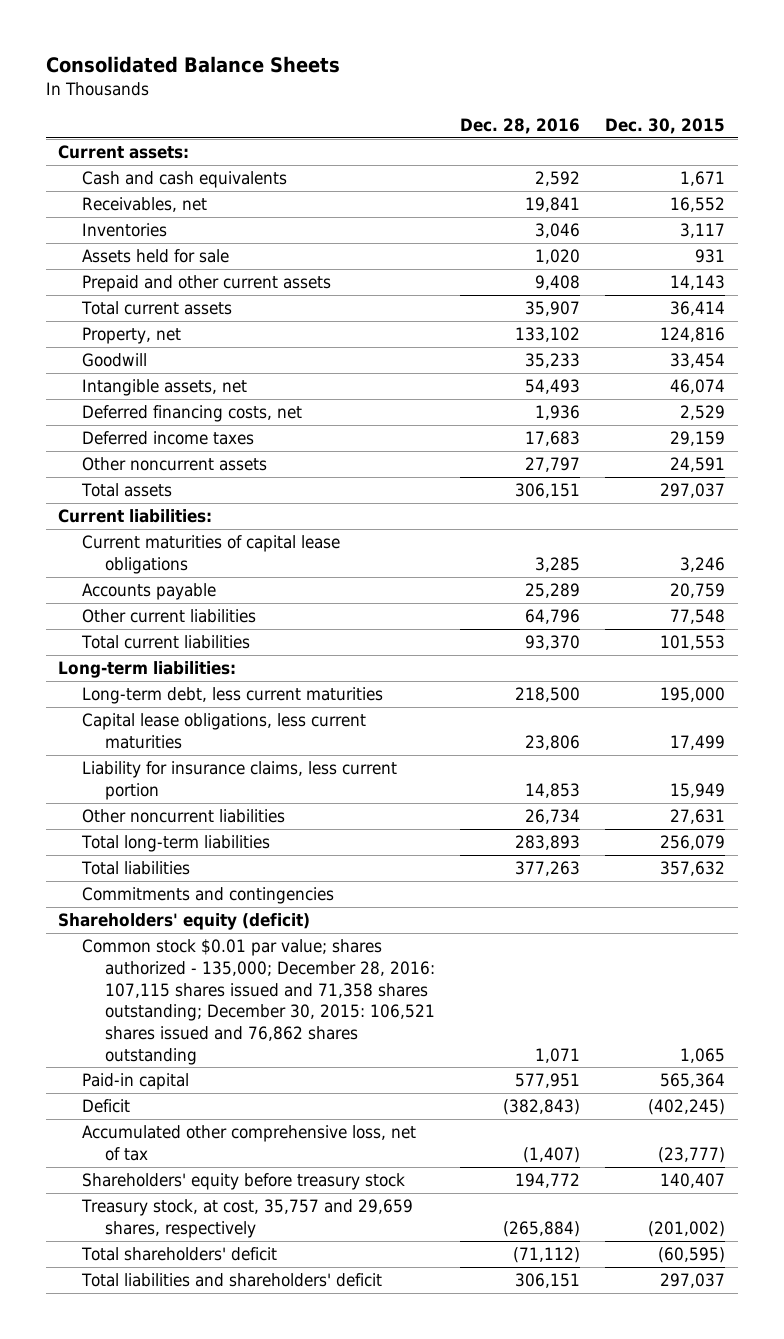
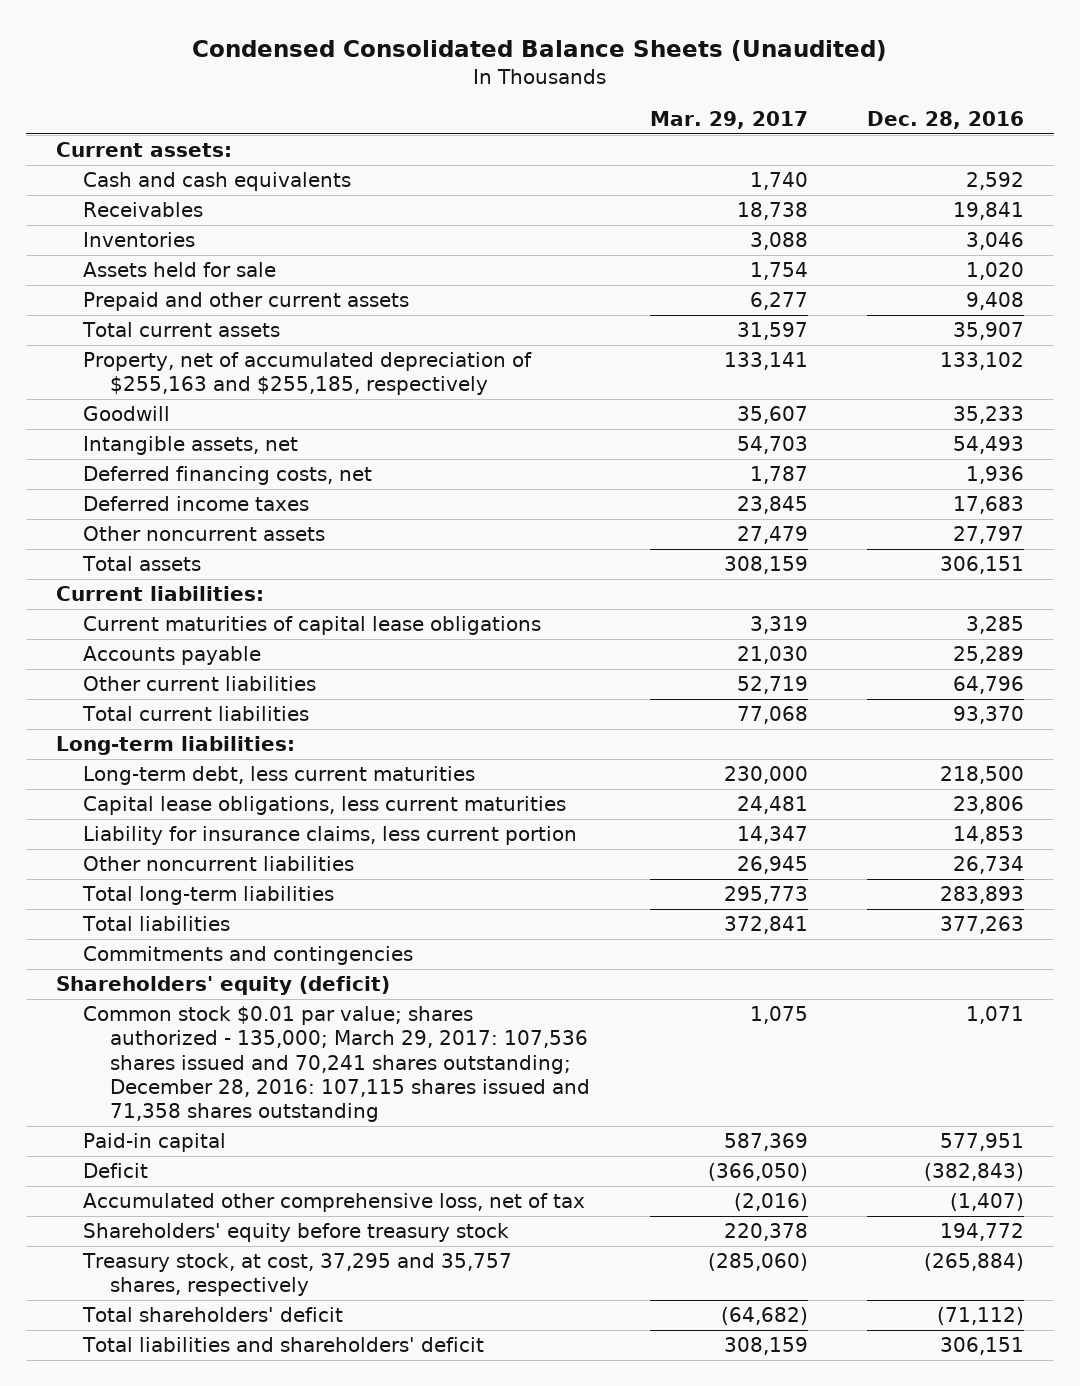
- Consolidated Balance Sheets
+ Condensed Consolidated Balance Sheets (Unaudited)
- | Dec. 28, 2016 | Dec. 30, 2015
+ | Mar. 29, 2017 | Dec. 28, 2016
- Receivables, net | 19,841 | 16,552
+ Receivables | 18,738 | 19,841
- Property, net | 133,102 | 124,816
+ Property, net of accumulated depreciation of $255,163 and $255,185, respectively | 133,141 | 133,102
- Common stock $0.01 par value; shares authorized - 135,000; December 28, 2016: 107,115 shares issued and 71,358 shares outstanding; December 30, 2015: 106,521 shares issued and 76,862 shares outstanding | 1,071 | 1,065
+ Common stock $0.01 par value; shares authorized - 135,000; March 29, 2017: 107,536 shares issued and 70,241 shares outstanding; December 28, 2016: 107,115 shares issued and 71,358 shares outstanding | 1,075 | 1,071
- Treasury stock, at cost, 35,757 and 29,659 shares, respectively | (265,884) | (201,002)
+ Treasury stock, at cost, 37,295 and 35,757 shares, respectively | (285,060) | (265,884)

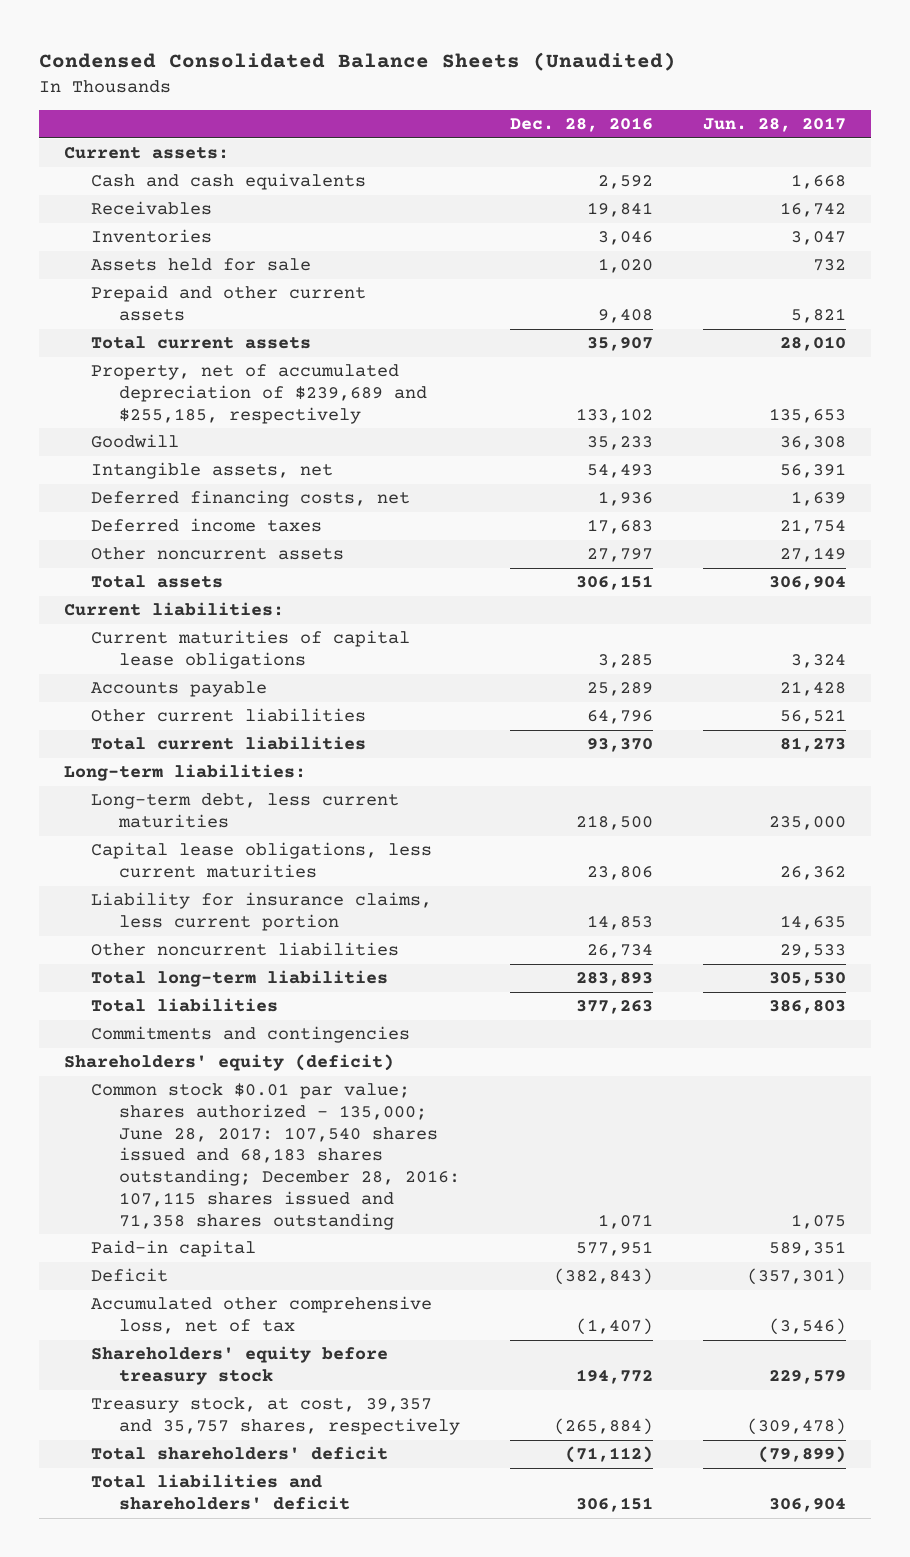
- | Mar. 29, 2017 | Dec. 28, 2016
+ | Dec. 28, 2016 | Jun. 28, 2017
- Property, net of accumulated depreciation of $255,163 and $255,185, respectively | 133,141 | 133,102
+ Property, net of accumulated depreciation of $239,689 and $255,185, respectively | 133,102 | 135,653
- Common stock $0.01 par value; shares authorized - 135,000; March 29, 2017: 107,536 shares issued and 70,241 shares outstanding; December 28, 2016: 107,115 shares issued and 71,358 shares outstanding | 1,075 | 1,071
+ Common stock $0.01 par value; shares authorized - 135,000; June 28, 2017: 107,540 shares issued and 68,183 shares outstanding; December 28, 2016: 107,115 shares issued and 71,358 shares outstanding | 1,071 | 1,075
- Treasury stock, at cost, 37,295 and 35,757 shares, respectively | (285,060) | (265,884)
+ Treasury stock, at cost, 39,357 and 35,757 shares, respectively | (265,884) | (309,478)

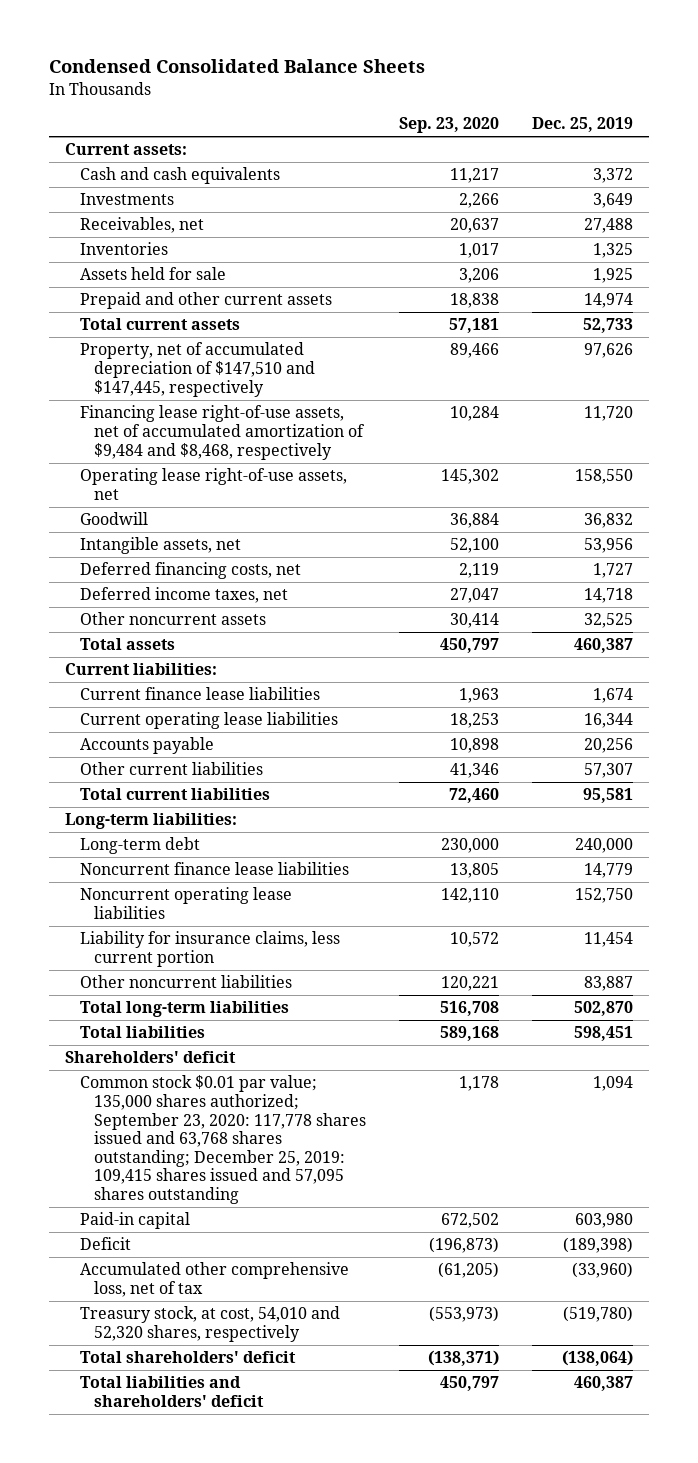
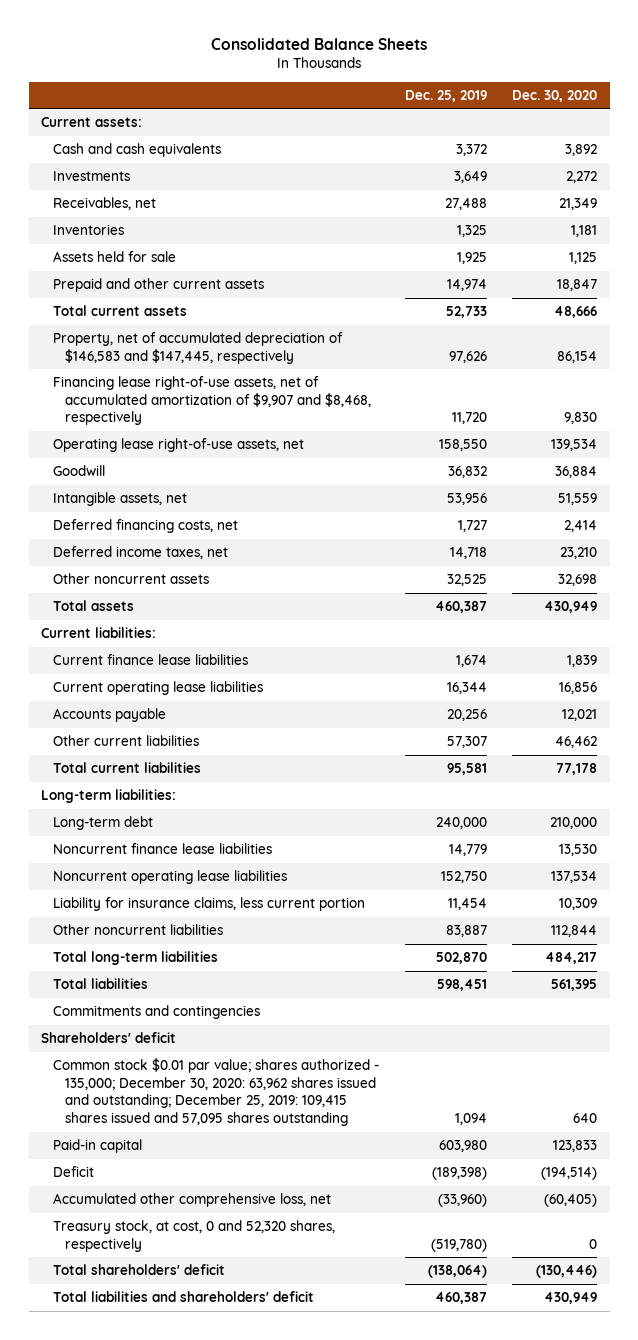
- Condensed Consolidated Balance Sheets
+ Consolidated Balance Sheets
- | Sep. 23, 2020 | Dec. 25, 2019
+ | Dec. 25, 2019 | Dec. 30, 2020
- Property, net of accumulated depreciation of $147,510 and $147,445, respectively | 89,466 | 97,626
- Financing lease right-of-use assets, net of accumulated amortization of $9,484 and $8,468, respectively | 10,284 | 11,720
+ Property, net of accumulated depreciation of $146,583 and $147,445, respectively | 97,626 | 86,154
+ Financing lease right-of-use assets, net of accumulated amortization of $9,907 and $8,468, respectively | 11,720 | 9,830
+ Commitments and contingencies
- Common stock $0.01 par value; 135,000 shares authorized; September 23, 2020: 117,778 shares issued and 63,768 shares outstanding; December 25, 2019: 109,415 shares issued and 57,095 shares outstanding | 1,178 | 1,094
+ Common stock $0.01 par value; shares authorized - 135,000; December 30, 2020: 63,962 shares issued and outstanding; December 25, 2019: 109,415 shares issued and 57,095 shares outstanding | 1,094 | 640
- Accumulated other comprehensive loss, net of tax | (61,205) | (33,960)
- Treasury stock, at cost, 54,010 and 52,320 shares, respectively | (553,973) | (519,780)
+ Accumulated other comprehensive loss, net | (33,960) | (60,405)
+ Treasury stock, at cost, 0 and 52,320 shares, respectively | (519,780) | 0

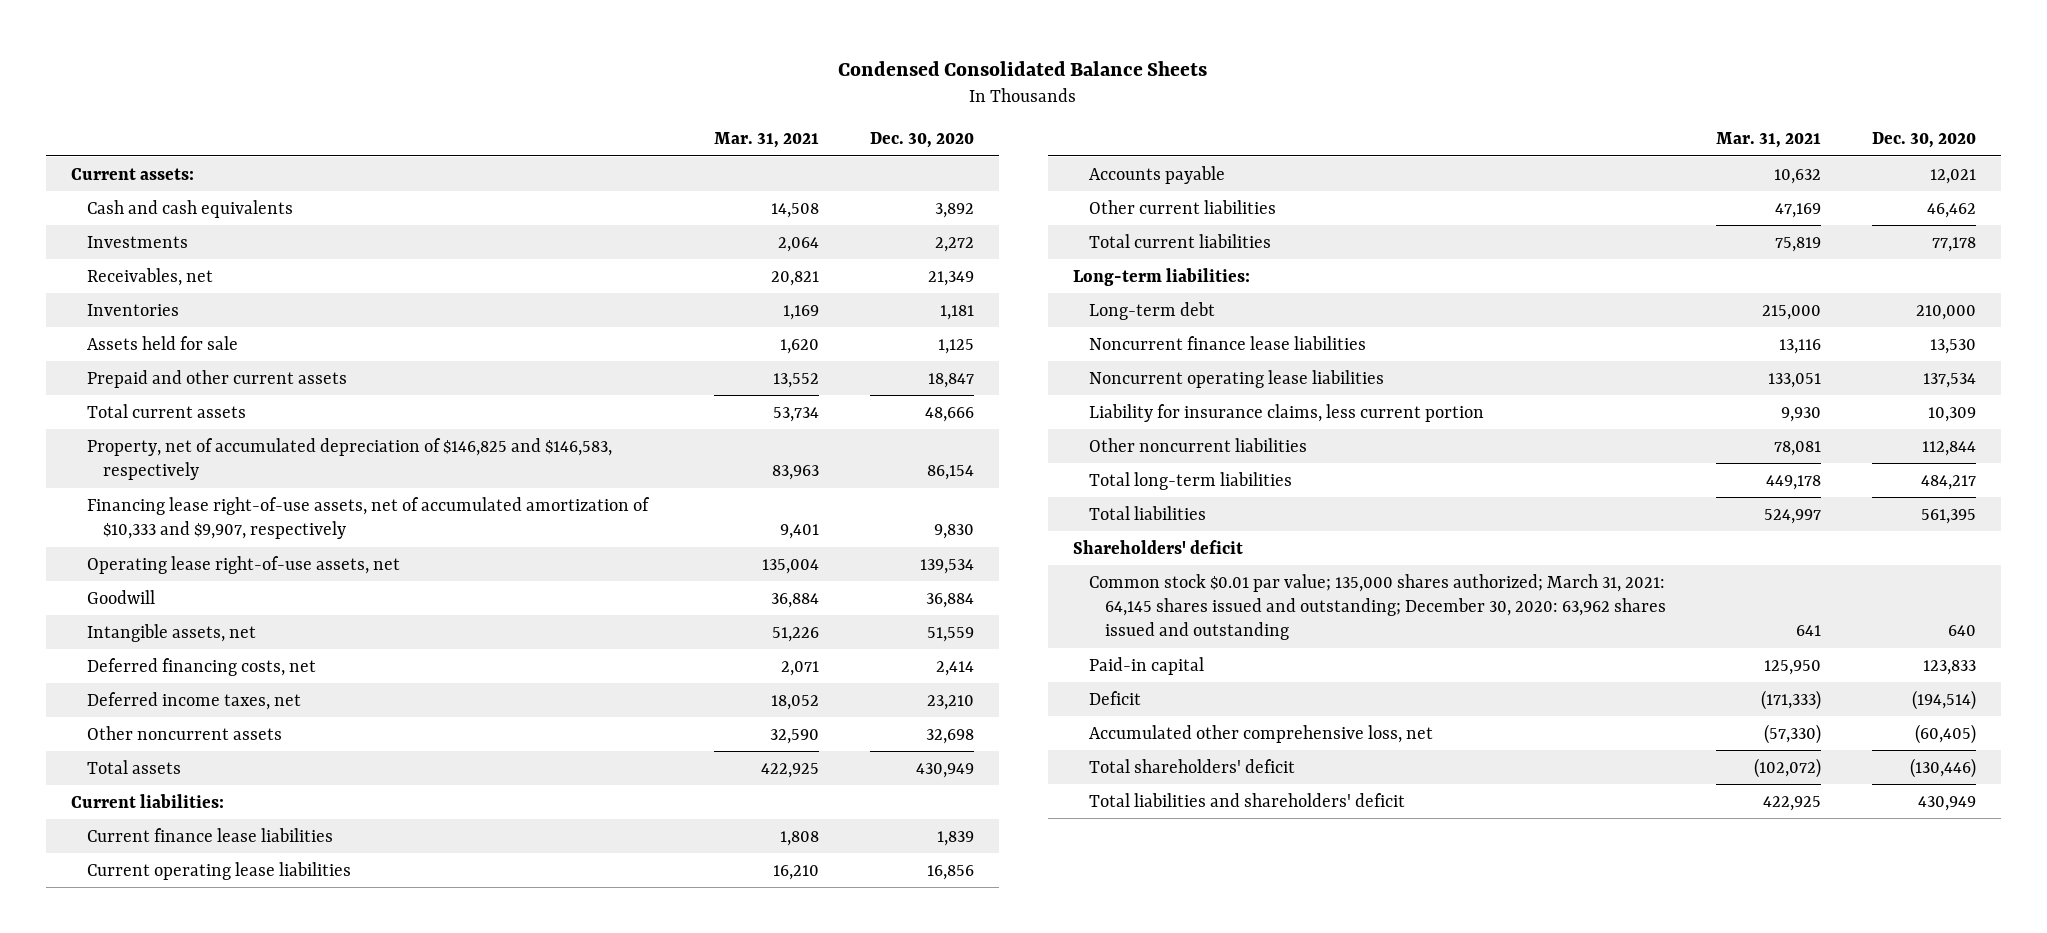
- Consolidated Balance Sheets
+ Condensed Consolidated Balance Sheets
- | Dec. 25, 2019 | Dec. 30, 2020
+ | Mar. 31, 2021 | Dec. 30, 2020
- Property, net of accumulated depreciation of $146,583 and $147,445, respectively | 97,626 | 86,154
- Financing lease right-of-use assets, net of accumulated amortization of $9,907 and $8,468, respectively | 11,720 | 9,830
+ Property, net of accumulated depreciation of $146,825 and $146,583, respectively | 83,963 | 86,154
+ Financing lease right-of-use assets, net of accumulated amortization of $10,333 and $9,907, respectively | 9,401 | 9,830
- Commitments and contingencies
- Common stock $0.01 par value; shares authorized - 135,000; December 30, 2020: 63,962 shares issued and outstanding; December 25, 2019: 109,415 shares issued and 57,095 shares outstanding | 1,094 | 640
+ Common stock $0.01 par value; 135,000 shares authorized; March 31, 2021: 64,145 shares issued and outstanding; December 30, 2020: 63,962 shares issued and outstanding | 641 | 640
- Treasury stock, at cost, 0 and 52,320 shares, respectively | (519,780) | 0

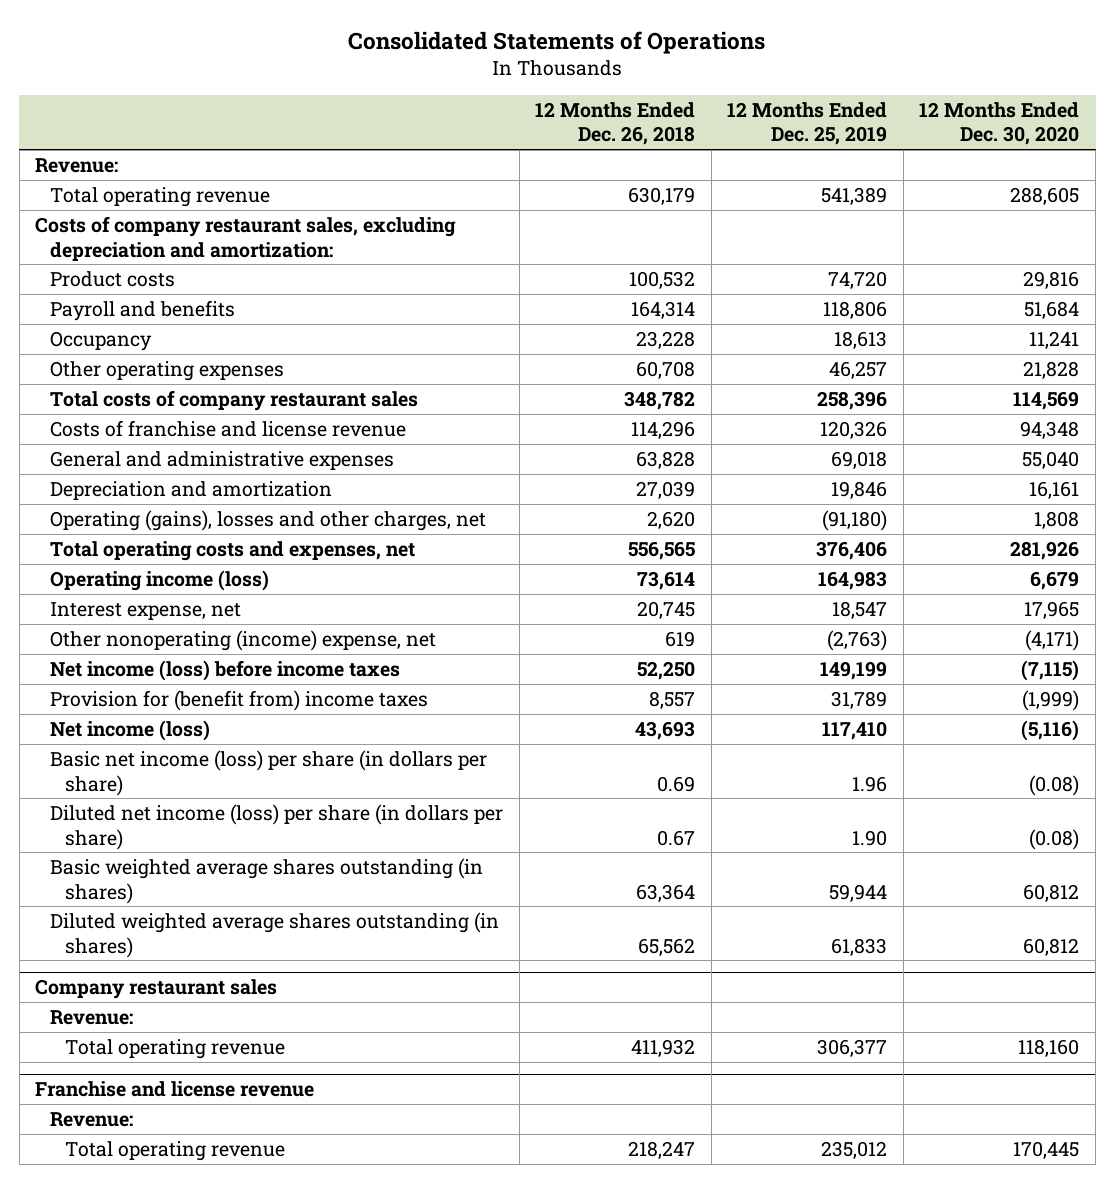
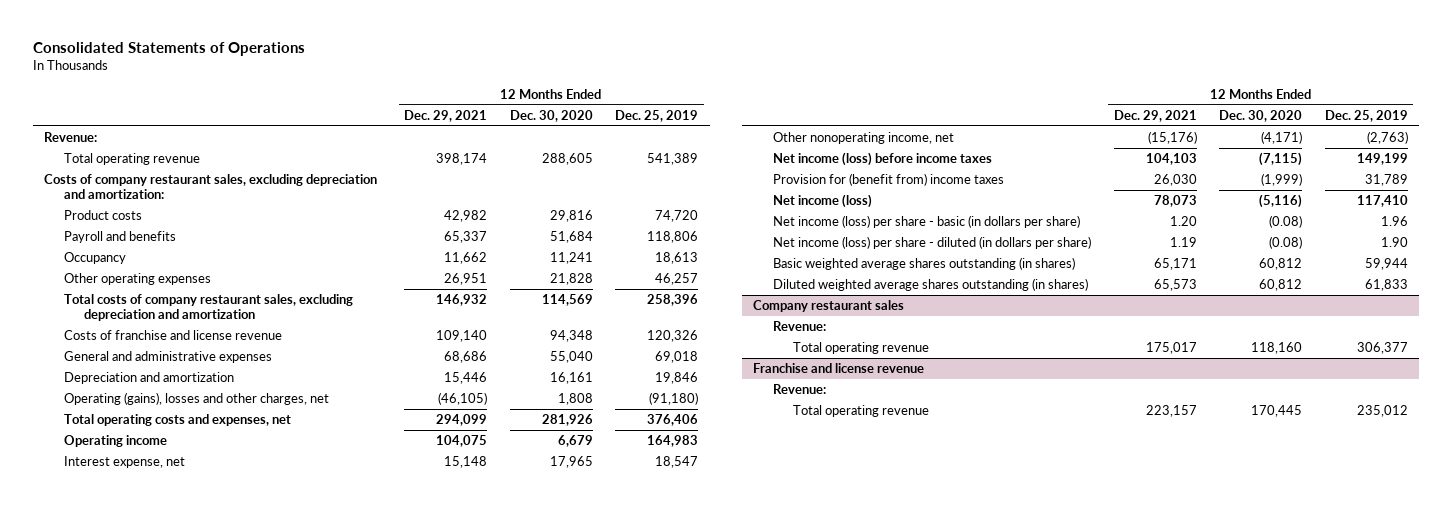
- | 12 Months Ended Dec. 26, 2018 | 12 Months Ended Dec. 25, 2019 | 12 Months Ended Dec. 30, 2020
+ | 12 Months Ended Dec. 29, 2021 | 12 Months Ended Dec. 30, 2020 | 12 Months Ended Dec. 25, 2019
- Total costs of company restaurant sales | 348,782 | 258,396 | 114,569
+ Total costs of company restaurant sales, excluding depreciation and amortization | 146,932 | 114,569 | 258,396
- Operating income (loss) | 73,614 | 164,983 | 6,679
+ Operating income | 104,075 | 6,679 | 164,983
- Other nonoperating (income) expense, net | 619 | (2,763) | (4,171)
+ Other nonoperating income, net | (15,176) | (4,171) | (2,763)
- Basic net income (loss) per share (in dollars per share) | 0.69 | 1.96 | (0.08)
- Diluted net income (loss) per share (in dollars per share) | 0.67 | 1.90 | (0.08)
+ Net income (loss) per share - basic (in dollars per share) | 1.20 | (0.08) | 1.96
+ Net income (loss) per share - diluted (in dollars per share) | 1.19 | (0.08) | 1.90

